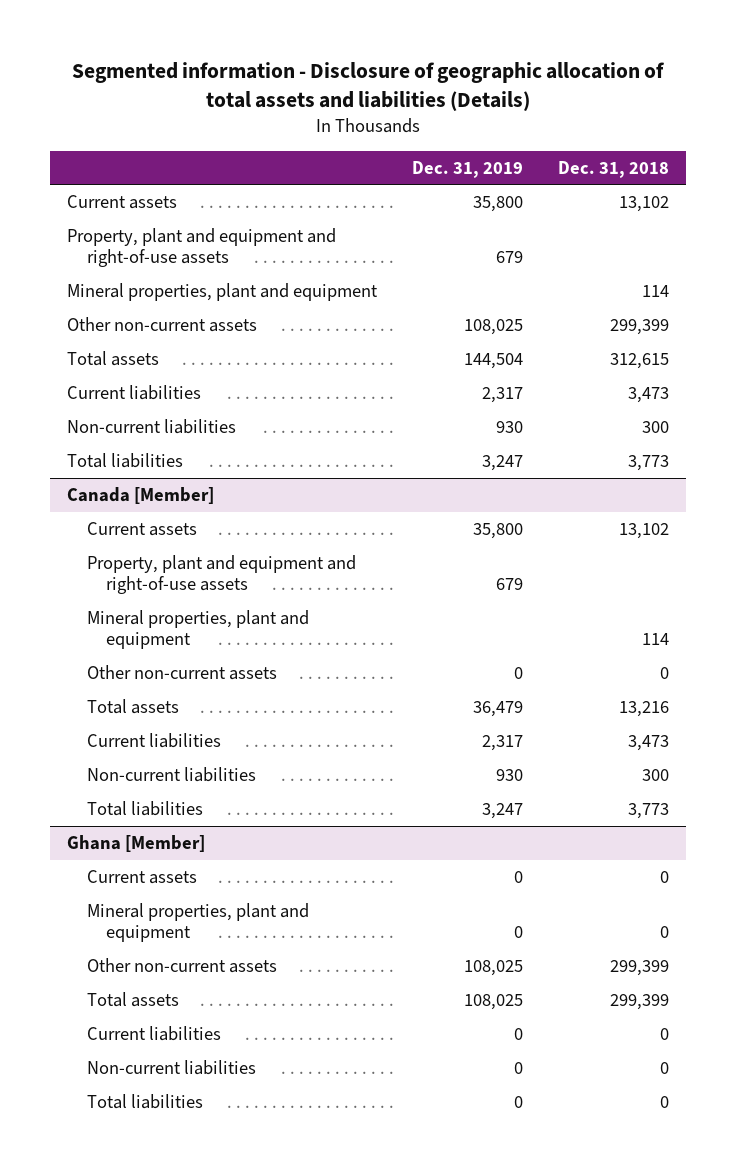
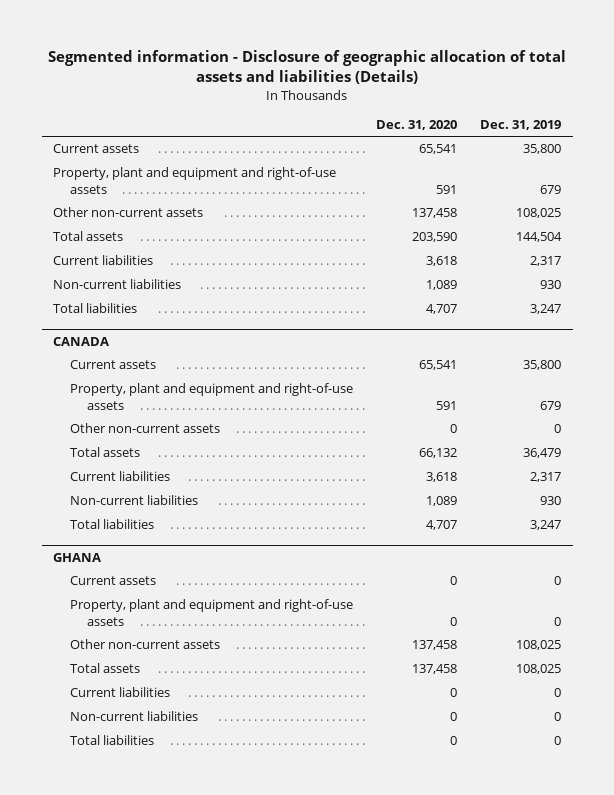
- | Dec. 31, 2019 | Dec. 31, 2018
+ | Dec. 31, 2020 | Dec. 31, 2019
- Mineral properties, plant and equipment | | 114
- Canada [Member]
+ CANADA
- Mineral properties, plant and equipment | | 114
- Ghana [Member]
+ GHANA
- Mineral properties, plant and equipment | 0 | 0
+ Property, plant and equipment and right-of-use assets | 0 | 0

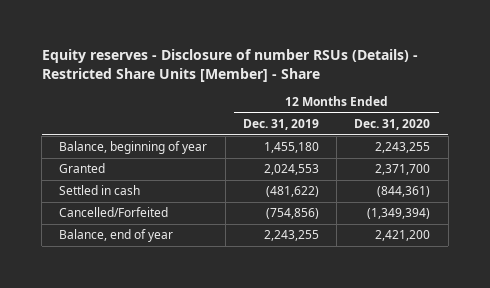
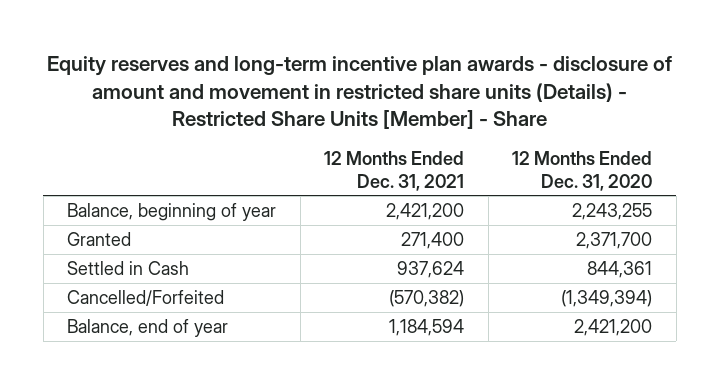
- Equity reserves - Disclosure of number RSUs (Details) - Restricted Share Units [Member] - Share
+ Equity reserves and long-term incentive plan awards - disclosure of amount and movement in restricted share units (Details) - Restricted Share Units [Member] - Share
- | 12 Months Ended Dec. 31, 2019 | 12 Months Ended Dec. 31, 2020
+ | 12 Months Ended Dec. 31, 2021 | 12 Months Ended Dec. 31, 2020
- Settled in cash | (481,622) | (844,361)
+ Settled in Cash | 937,624 | 844,361

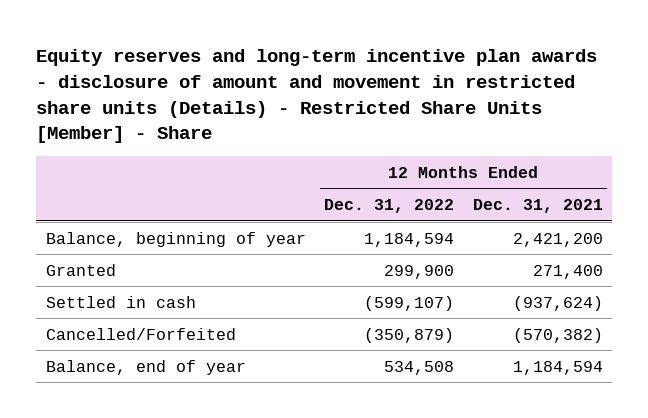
- | 12 Months Ended Dec. 31, 2021 | 12 Months Ended Dec. 31, 2020
+ | 12 Months Ended Dec. 31, 2022 | 12 Months Ended Dec. 31, 2021
- Settled in Cash | 937,624 | 844,361
+ Settled in cash | (599,107) | (937,624)

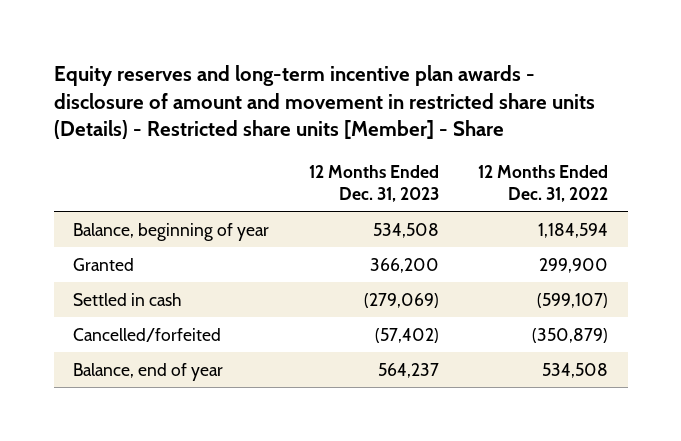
- Equity reserves and long-term incentive plan awards - disclosure of amount and movement in restricted share units (Details) - Restricted Share Units [Member] - Share
+ Equity reserves and long-term incentive plan awards - disclosure of amount and movement in restricted share units (Details) - Restricted share units [Member] - Share
- | 12 Months Ended Dec. 31, 2022 | 12 Months Ended Dec. 31, 2021
+ | 12 Months Ended Dec. 31, 2023 | 12 Months Ended Dec. 31, 2022
- Cancelled/Forfeited | (350,879) | (570,382)
+ Cancelled/forfeited | (57,402) | (350,879)

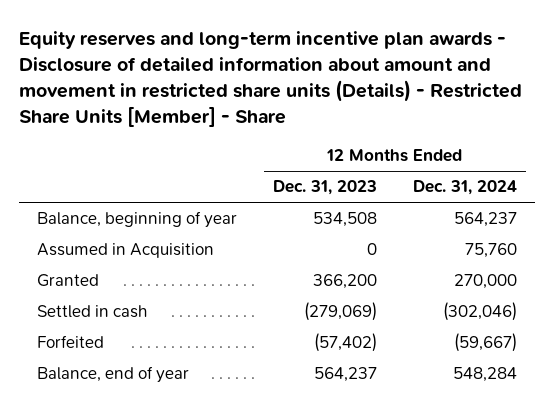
- Equity reserves and long-term incentive plan awards - disclosure of amount and movement in restricted share units (Details) - Restricted share units [Member] - Share
+ Equity reserves and long-term incentive plan awards - Disclosure of detailed information about amount and movement in restricted share units (Details) - Restricted Share Units [Member] - Share
- | 12 Months Ended Dec. 31, 2023 | 12 Months Ended Dec. 31, 2022
+ | 12 Months Ended Dec. 31, 2023 | 12 Months Ended Dec. 31, 2024
+ Assumed in Acquisition | 0 | 75,760
- Cancelled/forfeited | (57,402) | (350,879)
+ Forfeited | (57,402) | (59,667)

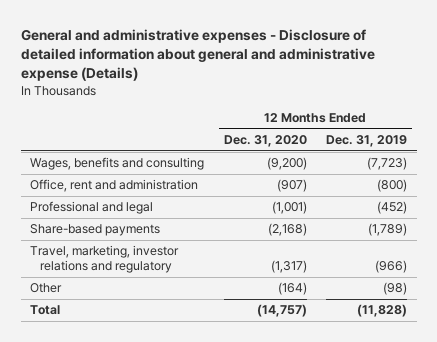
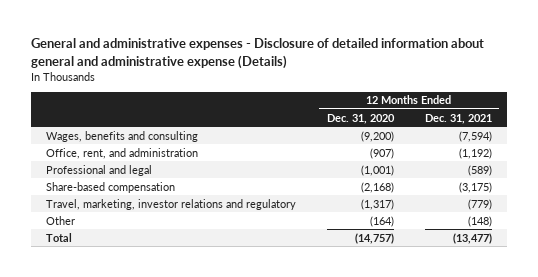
- | 12 Months Ended Dec. 31, 2020 | 12 Months Ended Dec. 31, 2019
+ | 12 Months Ended Dec. 31, 2020 | 12 Months Ended Dec. 31, 2021
- Office, rent and administration | (907) | (800)
+ Office, rent, and administration | (907) | (1,192)
- Share-based payments | (2,168) | (1,789)
+ Share-based compensation | (2,168) | (3,175)

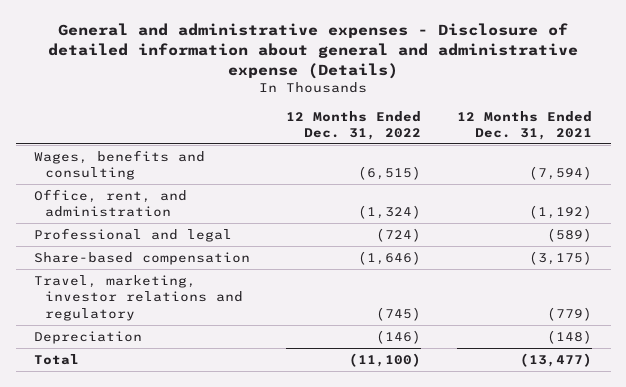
- | 12 Months Ended Dec. 31, 2020 | 12 Months Ended Dec. 31, 2021
+ | 12 Months Ended Dec. 31, 2022 | 12 Months Ended Dec. 31, 2021
- Other | (164) | (148)
+ Depreciation | (146) | (148)

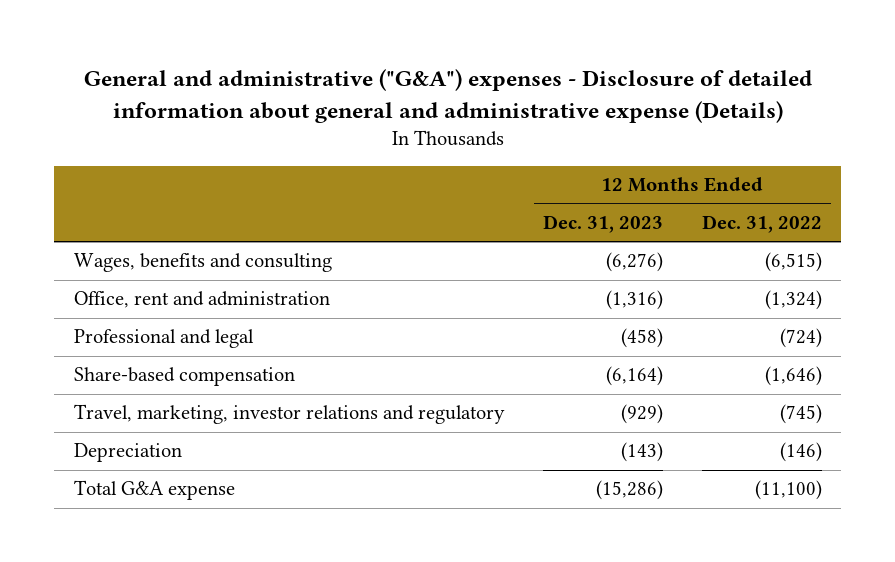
- General and administrative expenses - Disclosure of detailed information about general and administrative expense (Details)
+ General and administrative ("G&A") expenses - Disclosure of detailed information about general and administrative expense (Details)
- | 12 Months Ended Dec. 31, 2022 | 12 Months Ended Dec. 31, 2021
+ | 12 Months Ended Dec. 31, 2023 | 12 Months Ended Dec. 31, 2022
- Office, rent, and administration | (1,324) | (1,192)
+ Office, rent and administration | (1,316) | (1,324)
- Total | (11,100) | (13,477)
+ Total G&A expense | (15,286) | (11,100)

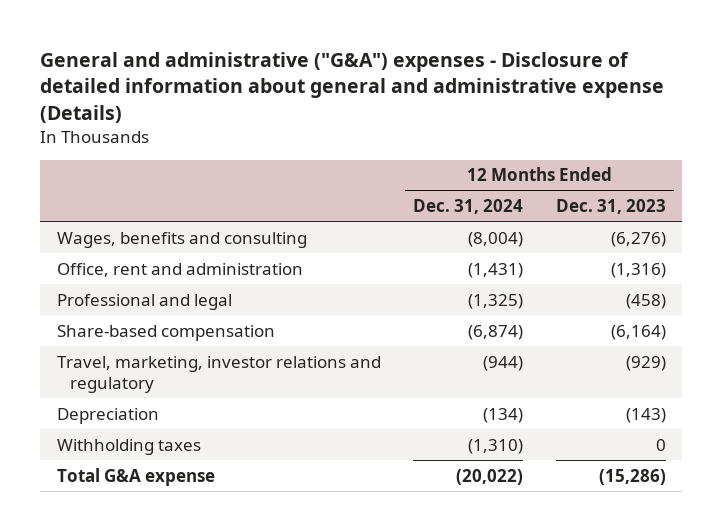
- | 12 Months Ended Dec. 31, 2023 | 12 Months Ended Dec. 31, 2022
+ | 12 Months Ended Dec. 31, 2024 | 12 Months Ended Dec. 31, 2023
+ Withholding taxes | (1,310) | 0

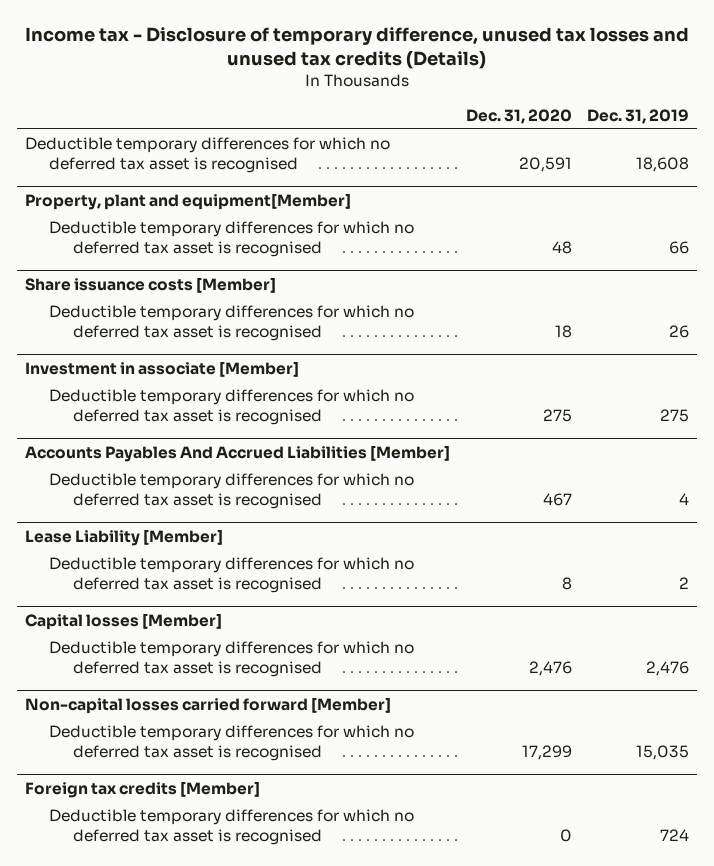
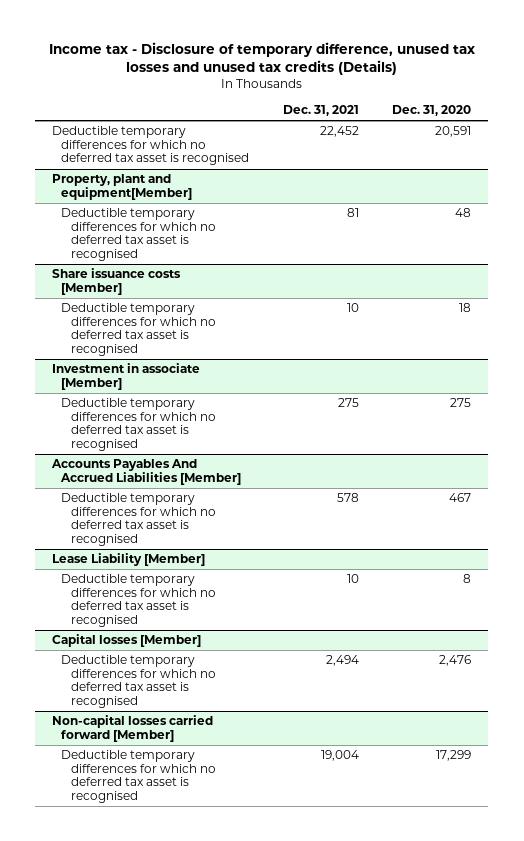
- | Dec. 31, 2020 | Dec. 31, 2019
+ | Dec. 31, 2021 | Dec. 31, 2020
- Foreign tax credits [Member]
- Deductible temporary differences for which no deferred tax asset is recognised | 0 | 724

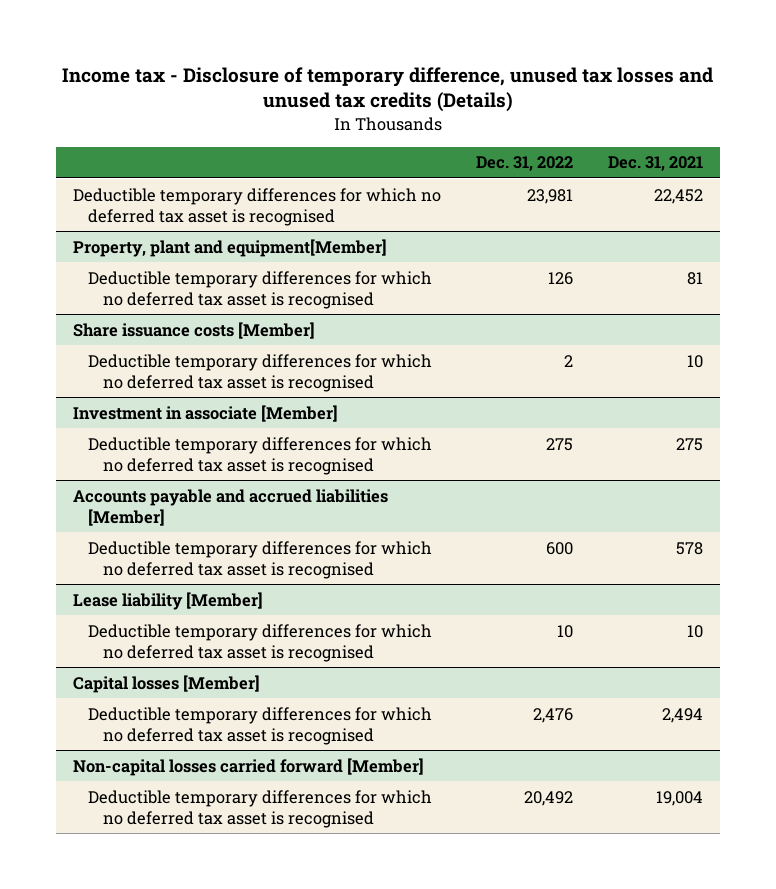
- | Dec. 31, 2021 | Dec. 31, 2020
+ | Dec. 31, 2022 | Dec. 31, 2021
- Accounts Payables And Accrued Liabilities [Member]
+ Accounts payable and accrued liabilities [Member]
- Lease Liability [Member]
+ Lease liability [Member]

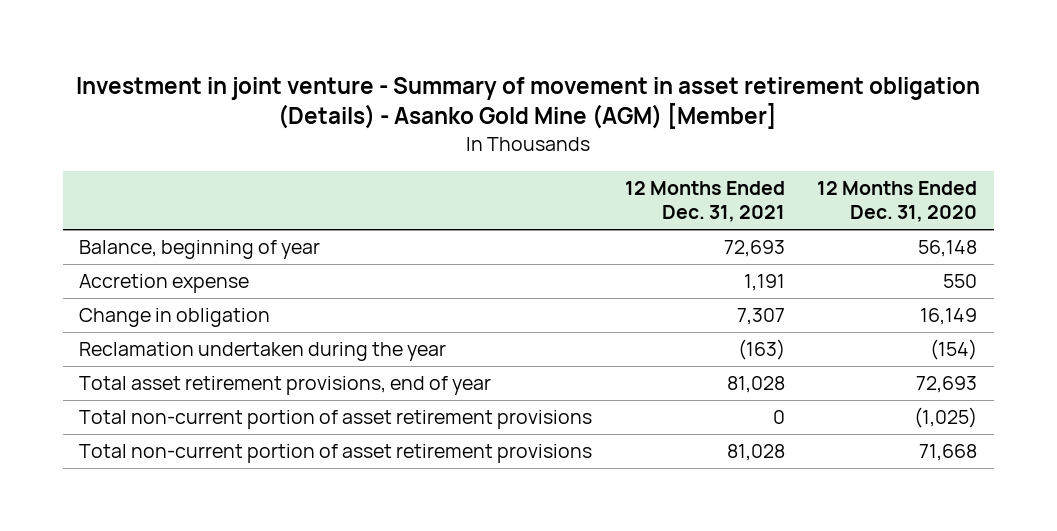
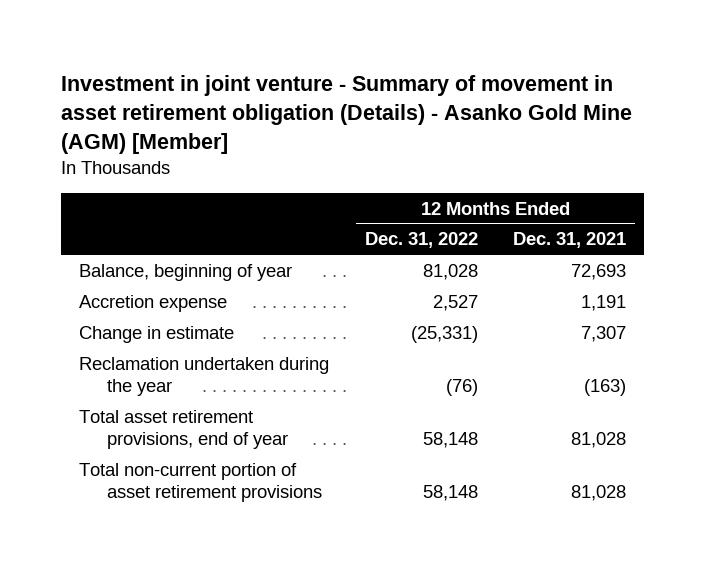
- | 12 Months Ended Dec. 31, 2021 | 12 Months Ended Dec. 31, 2020
+ | 12 Months Ended Dec. 31, 2022 | 12 Months Ended Dec. 31, 2021
- Change in obligation | 7,307 | 16,149
+ Change in estimate | (25,331) | 7,307
- Total non-current portion of asset retirement provisions | 0 | (1,025)

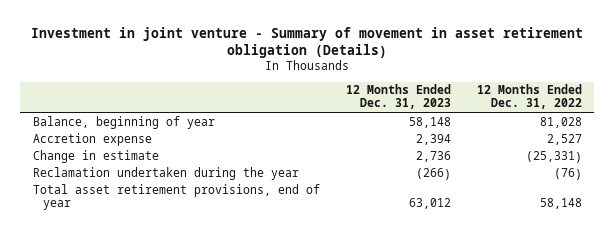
- Investment in joint venture - Summary of movement in asset retirement obligation (Details) - Asanko Gold Mine (AGM) [Member]
+ Investment in joint venture - Summary of movement in asset retirement obligation (Details)
- | 12 Months Ended Dec. 31, 2022 | 12 Months Ended Dec. 31, 2021
+ | 12 Months Ended Dec. 31, 2023 | 12 Months Ended Dec. 31, 2022
- Total non-current portion of asset retirement provisions | 58,148 | 81,028

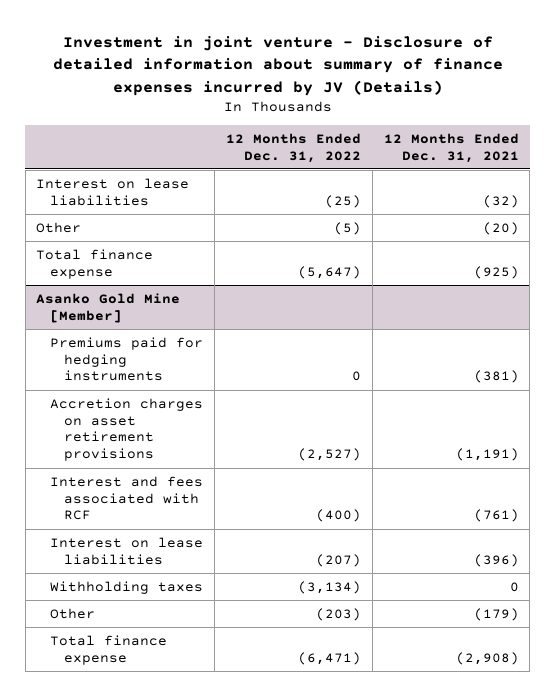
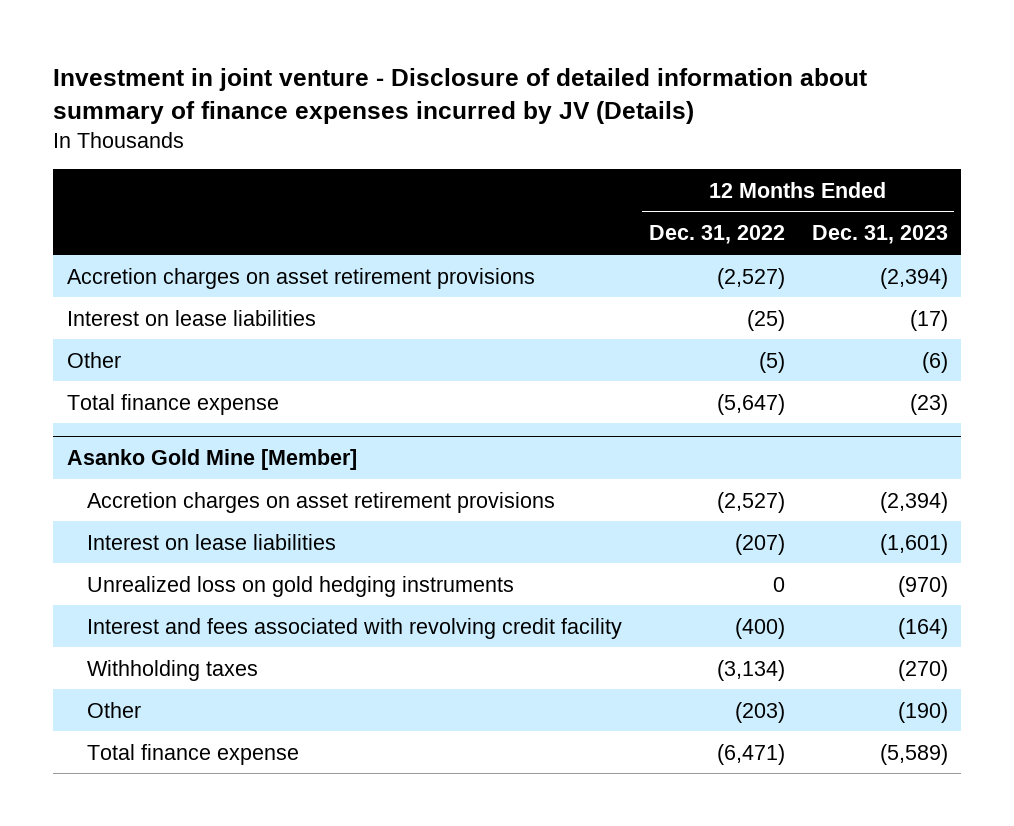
- | 12 Months Ended Dec. 31, 2022 | 12 Months Ended Dec. 31, 2021
+ | 12 Months Ended Dec. 31, 2022 | 12 Months Ended Dec. 31, 2023
+ Accretion charges on asset retirement provisions | (2,527) | (2,394)
@ Asanko Gold Mine [Member]
- Premiums paid for hedging instruments | 0 | (381)
- Interest and fees associated with RCF | (400) | (761)
+ Unrealized loss on gold hedging instruments | 0 | (970)
+ Interest and fees associated with revolving credit facility | (400) | (164)

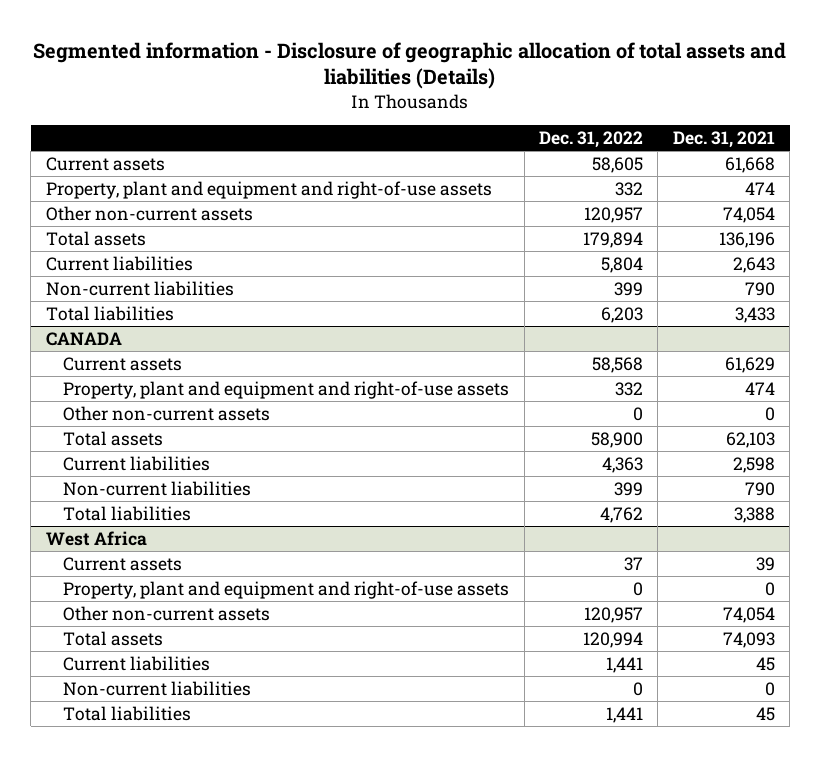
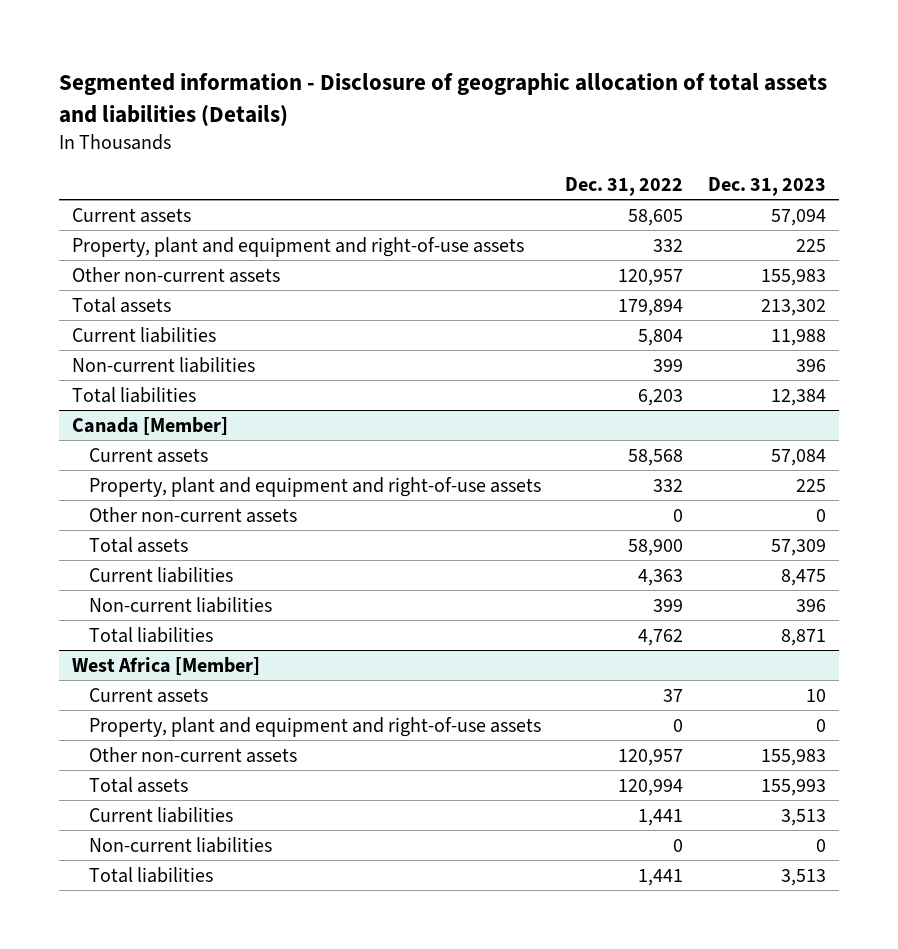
- | Dec. 31, 2022 | Dec. 31, 2021
+ | Dec. 31, 2022 | Dec. 31, 2023
- CANADA
+ Canada [Member]
- West Africa
+ West Africa [Member]

